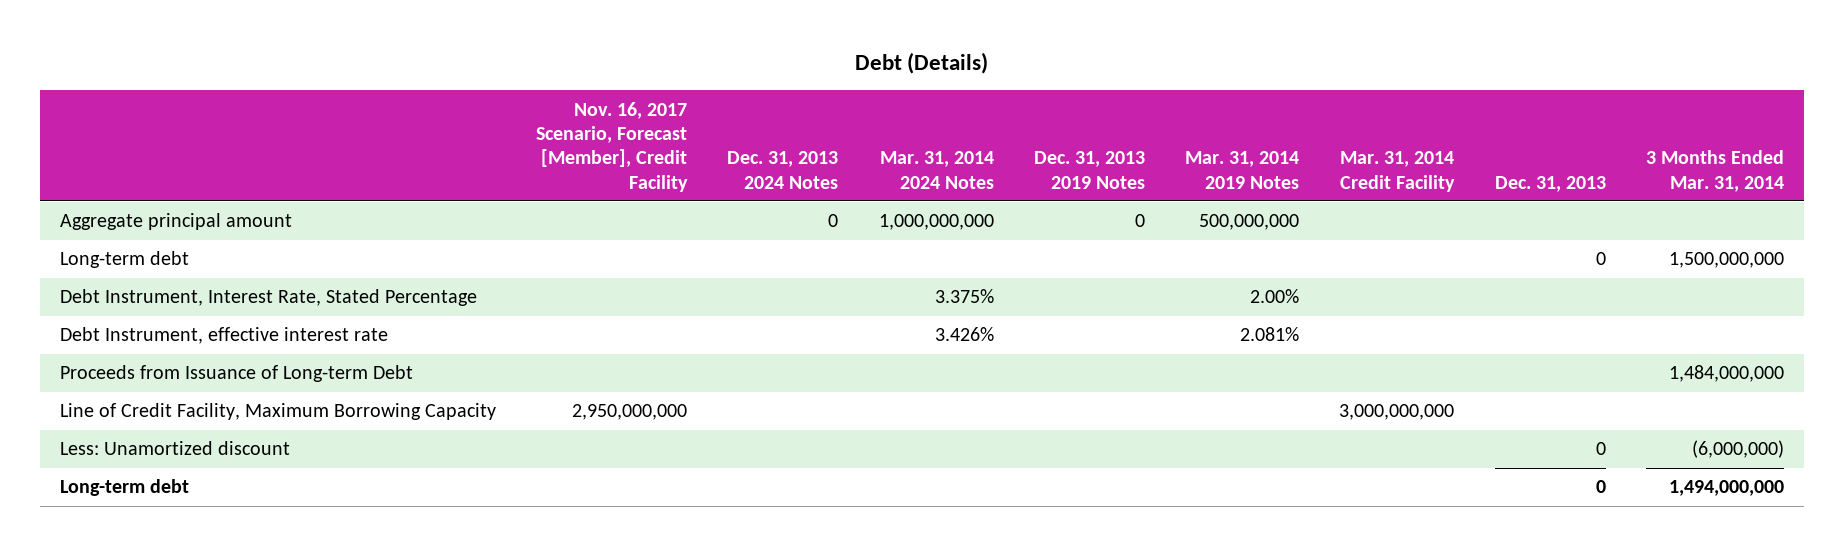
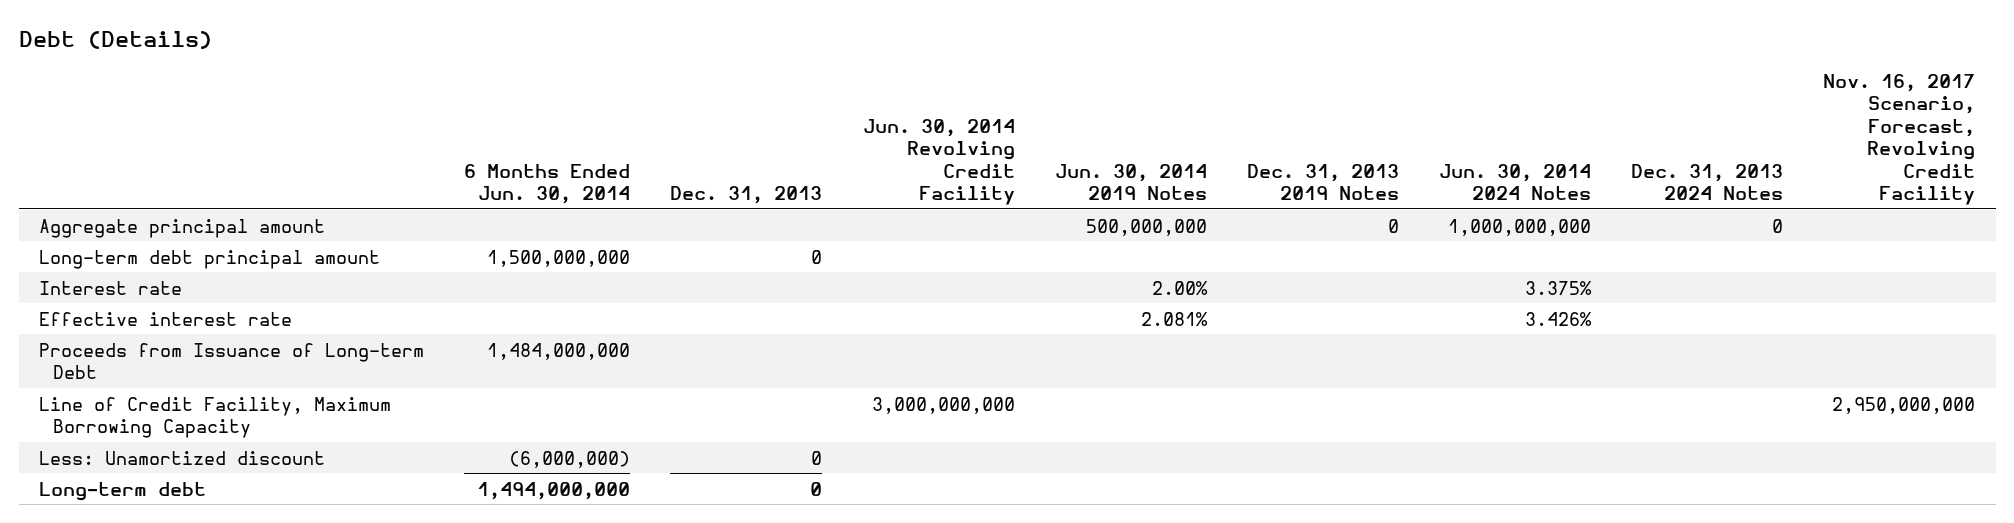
- | Nov. 16, 2017 Scenario, Forecast [Member], Credit Facility | Dec. 31, 2013 2024 Notes | Mar. 31, 2014 2024 Notes | Dec. 31, 2013 2019 Notes | Mar. 31, 2014 2019 Notes | Mar. 31, 2014 Credit Facility | Dec. 31, 2013 | 3 Months Ended Mar. 31, 2014
+ | 6 Months Ended Jun. 30, 2014 | Dec. 31, 2013 | Jun. 30, 2014 Revolving Credit Facility | Jun. 30, 2014 2019 Notes | Dec. 31, 2013 2019 Notes | Jun. 30, 2014 2024 Notes | Dec. 31, 2013 2024 Notes | Nov. 16, 2017 Scenario, Forecast, Revolving Credit Facility
- Long-term debt | | | | | | | 0 | 1,500,000,000
- Debt Instrument, Interest Rate, Stated Percentage | | | 3.375% | | 2.00% | | |
- Debt Instrument, effective interest rate | | | 3.426% | | 2.081% | | |
+ Long-term debt principal amount | 1,500,000,000 | 0 | | | | | |
+ Interest rate | | | | 2.00% | | 3.375% | |
+ Effective interest rate | | | | 2.081% | | 3.426% | |

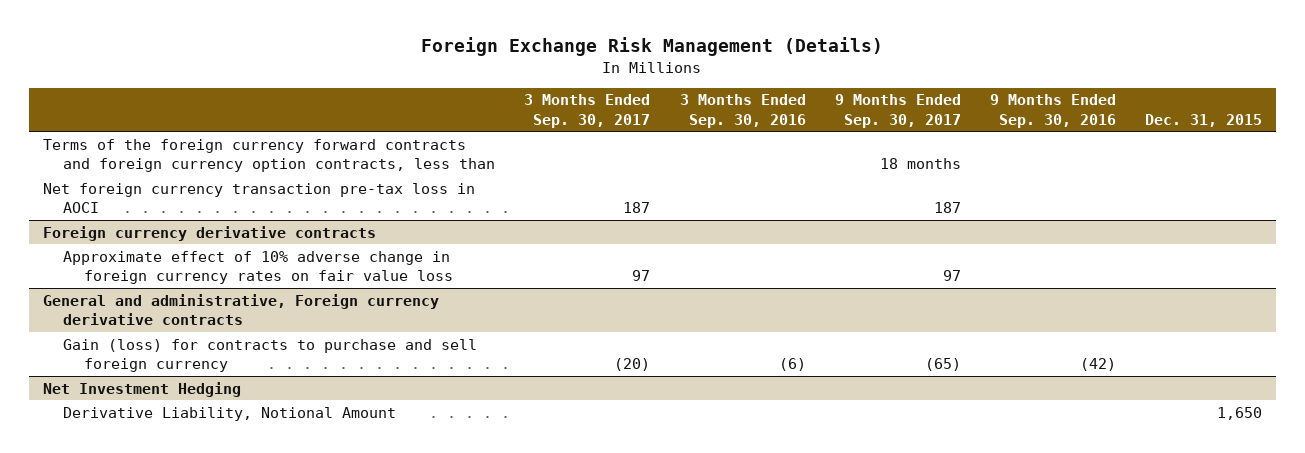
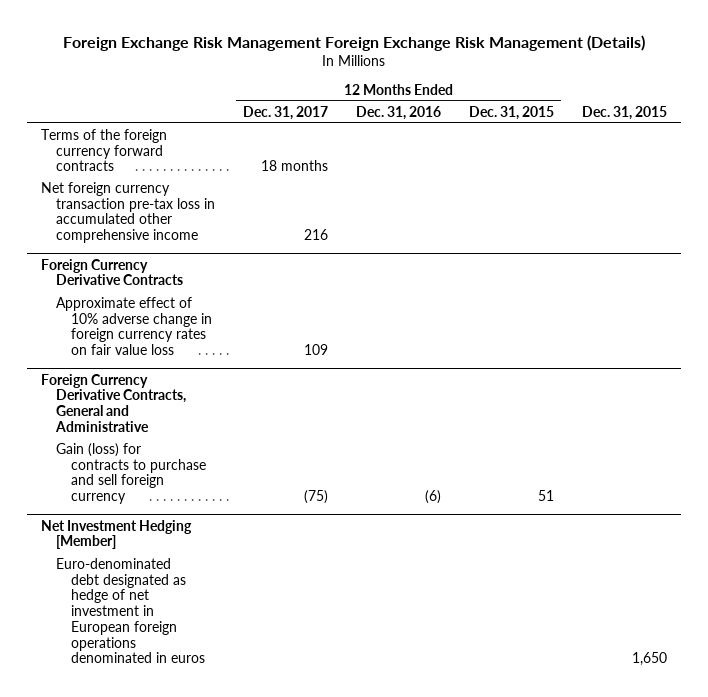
- Foreign Exchange Risk Management (Details)
+ Foreign Exchange Risk Management Foreign Exchange Risk Management (Details)
- | 3 Months Ended Sep. 30, 2017 | 3 Months Ended Sep. 30, 2016 | 9 Months Ended Sep. 30, 2017 | 9 Months Ended Sep. 30, 2016 | Dec. 31, 2015
+ | 12 Months Ended Dec. 31, 2017 | 12 Months Ended Dec. 31, 2016 | 12 Months Ended Dec. 31, 2015 | Dec. 31, 2015
- Terms of the foreign currency forward contracts and foreign currency option contracts, less than | | | 18 months | |
- Net foreign currency transaction pre-tax loss in AOCI | 187 | | 187 | |
- Foreign currency derivative contracts
+ Terms of the foreign currency forward contracts | 18 months | | |
+ Net foreign currency transaction pre-tax loss in accumulated other comprehensive income | 216 | | |
+ Foreign Currency Derivative Contracts
- General and administrative, Foreign currency derivative contracts
+ Foreign Currency Derivative Contracts, General and Administrative
- Net Investment Hedging
- Derivative Liability, Notional Amount | | | | | 1,650
+ Net Investment Hedging [Member]
+ Euro-denominated debt designated as hedge of net investment in European foreign operations denominated in euros | | | | 1,650

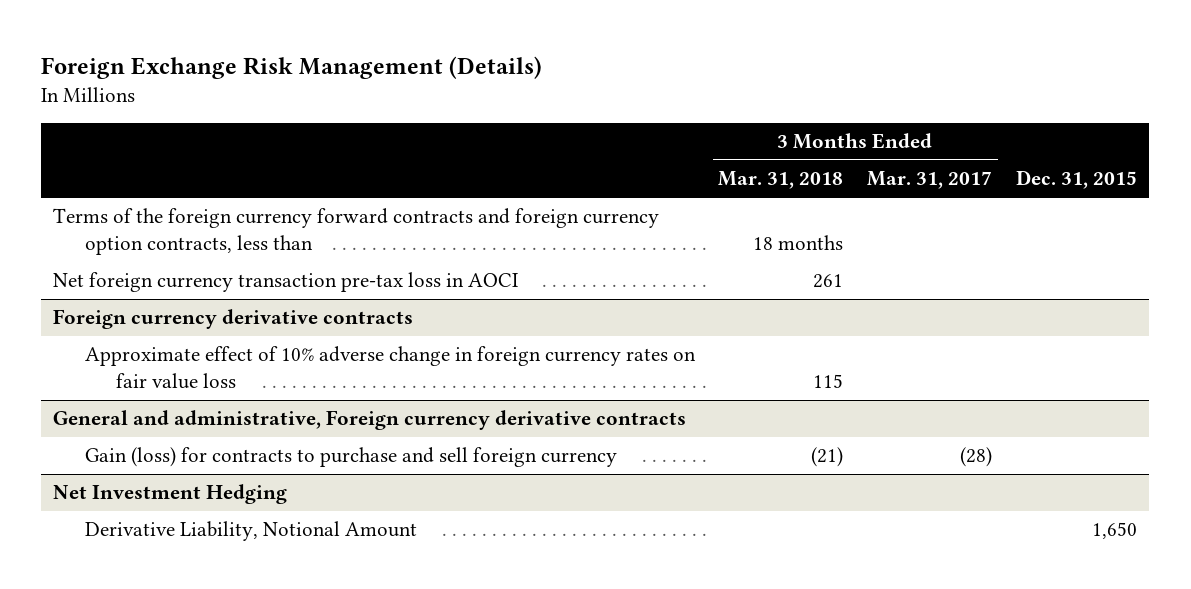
- Foreign Exchange Risk Management Foreign Exchange Risk Management (Details)
+ Foreign Exchange Risk Management (Details)
- | 12 Months Ended Dec. 31, 2017 | 12 Months Ended Dec. 31, 2016 | 12 Months Ended Dec. 31, 2015 | Dec. 31, 2015
+ | 3 Months Ended Mar. 31, 2018 | 3 Months Ended Mar. 31, 2017 | Dec. 31, 2015
- Terms of the foreign currency forward contracts | 18 months | | |
- Net foreign currency transaction pre-tax loss in accumulated other comprehensive income | 216 | | |
- Foreign Currency Derivative Contracts
+ Terms of the foreign currency forward contracts and foreign currency option contracts, less than | 18 months | |
+ Net foreign currency transaction pre-tax loss in AOCI | 261 | |
+ Foreign currency derivative contracts
- Foreign Currency Derivative Contracts, General and Administrative
+ General and administrative, Foreign currency derivative contracts
- Net Investment Hedging [Member]
- Euro-denominated debt designated as hedge of net investment in European foreign operations denominated in euros | | | | 1,650
+ Net Investment Hedging
+ Derivative Liability, Notional Amount | | | 1,650

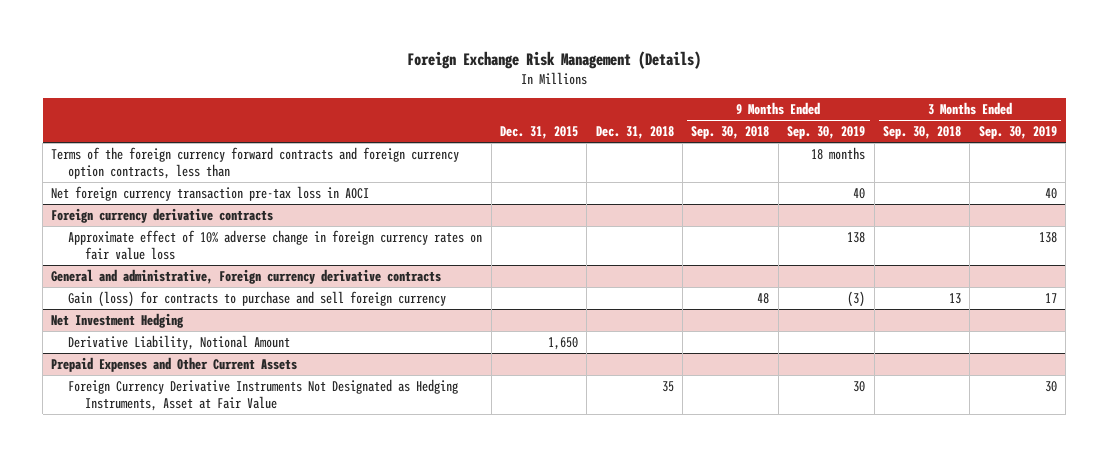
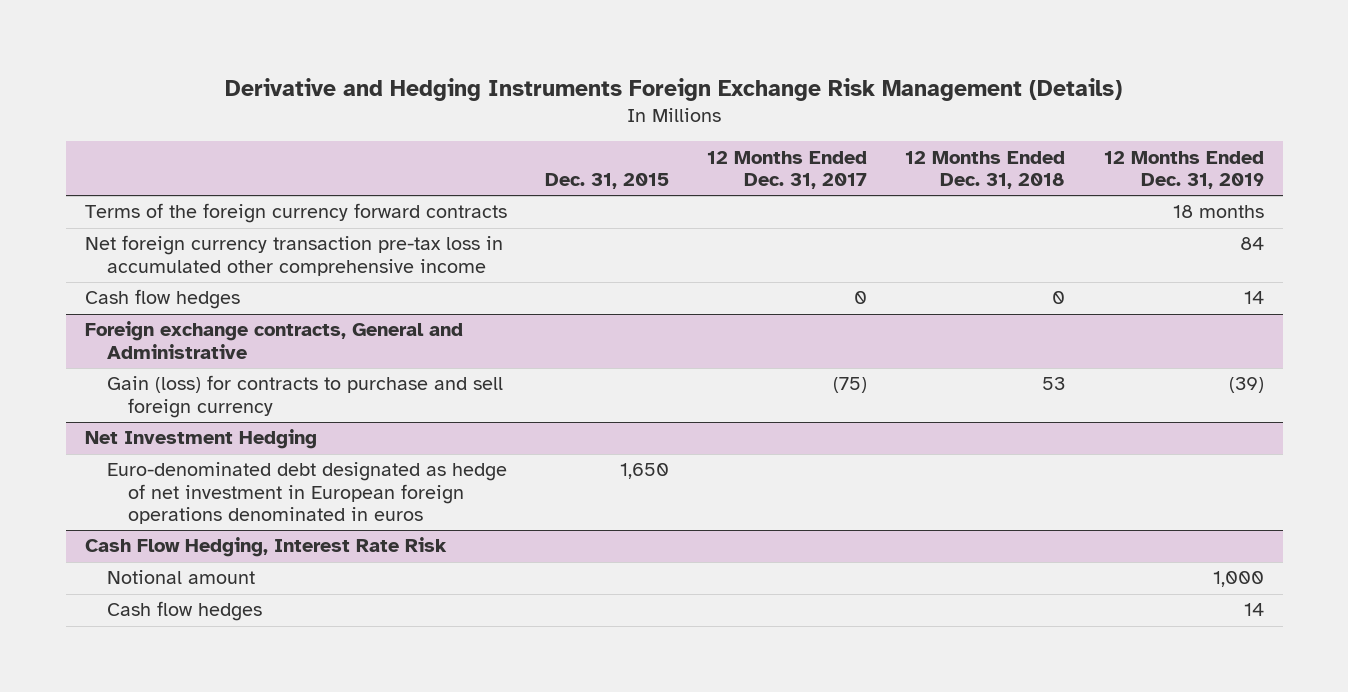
- Foreign Exchange Risk Management (Details)
+ Derivative and Hedging Instruments Foreign Exchange Risk Management (Details)
- | Dec. 31, 2015 | Dec. 31, 2018 | 9 Months Ended Sep. 30, 2018 | 9 Months Ended Sep. 30, 2019 | 3 Months Ended Sep. 30, 2018 | 3 Months Ended Sep. 30, 2019
+ | Dec. 31, 2015 | 12 Months Ended Dec. 31, 2017 | 12 Months Ended Dec. 31, 2018 | 12 Months Ended Dec. 31, 2019
- Terms of the foreign currency forward contracts and foreign currency option contracts, less than | | | | 18 months | |
- Net foreign currency transaction pre-tax loss in AOCI | | | | 40 | | 40
- Foreign currency derivative contracts
- Approximate effect of 10% adverse change in foreign currency rates on fair value loss | | | | 138 | | 138
- General and administrative, Foreign currency derivative contracts
+ Terms of the foreign currency forward contracts | | | | 18 months
+ Net foreign currency transaction pre-tax loss in accumulated other comprehensive income | | | | 84
+ Cash flow hedges | | 0 | 0 | 14
+ Foreign exchange contracts, General and Administrative
@ Net Investment Hedging
- Derivative Liability, Notional Amount | 1,650 | | | | |
- Prepaid Expenses and Other Current Assets
- Foreign Currency Derivative Instruments Not Designated as Hedging Instruments, Asset at Fair Value | | 35 | | 30 | | 30
@ Net Investment Hedging
+ Euro-denominated debt designated as hedge of net investment in European foreign operations denominated in euros | 1,650 | | |
+ Cash Flow Hedging, Interest Rate Risk
+ Notional amount | | | | 1,000
+ Cash flow hedges | | | | 14

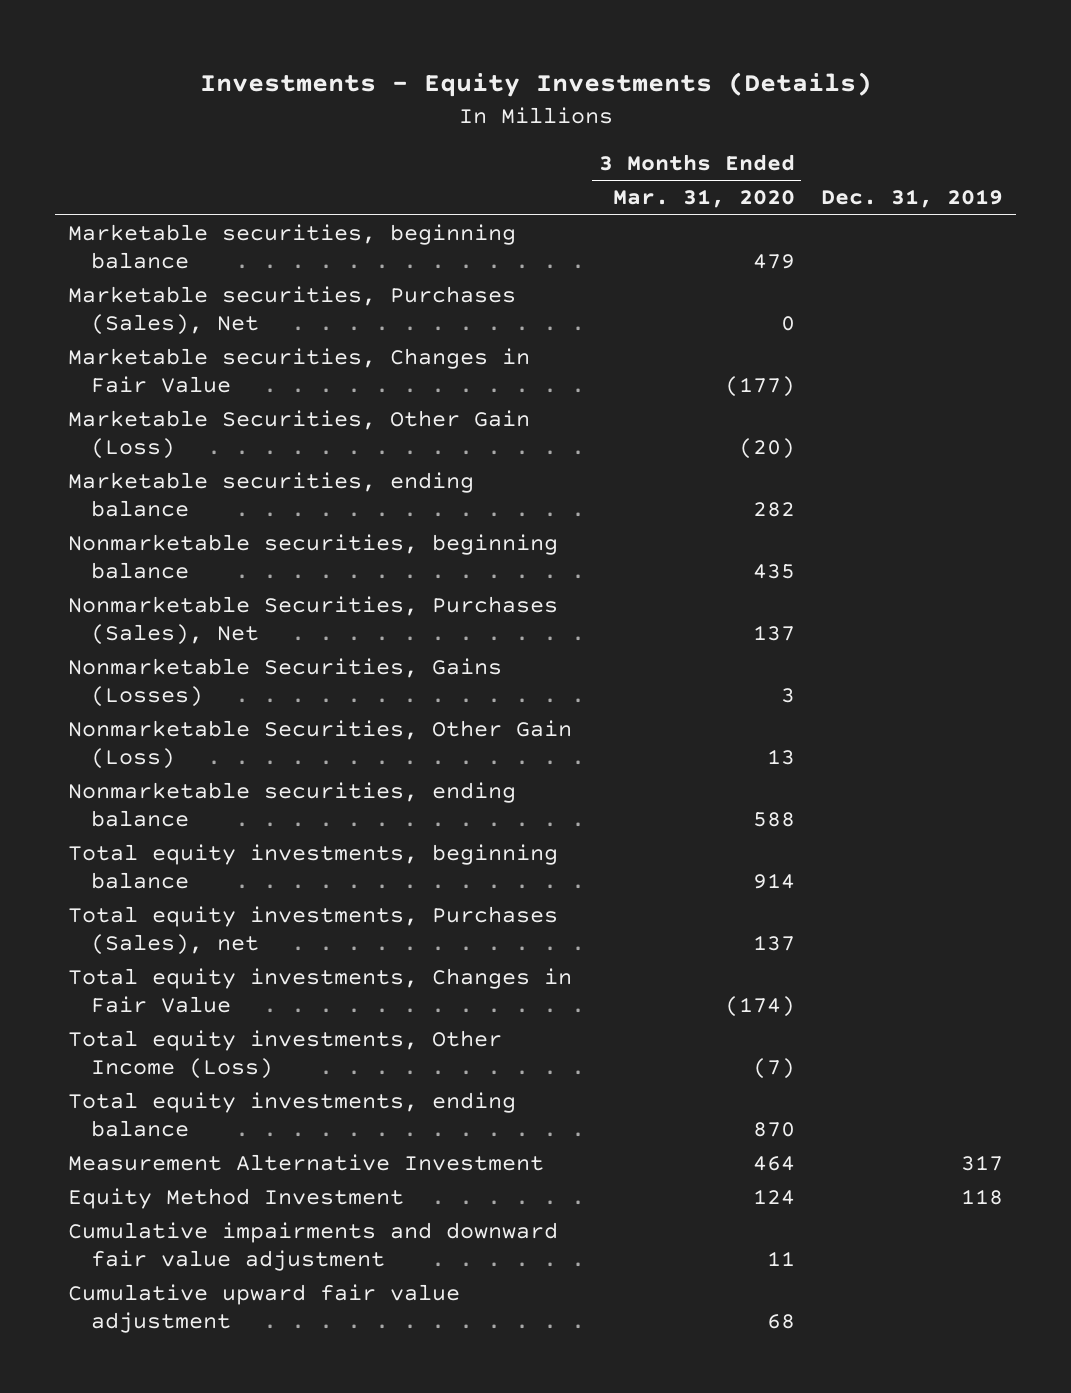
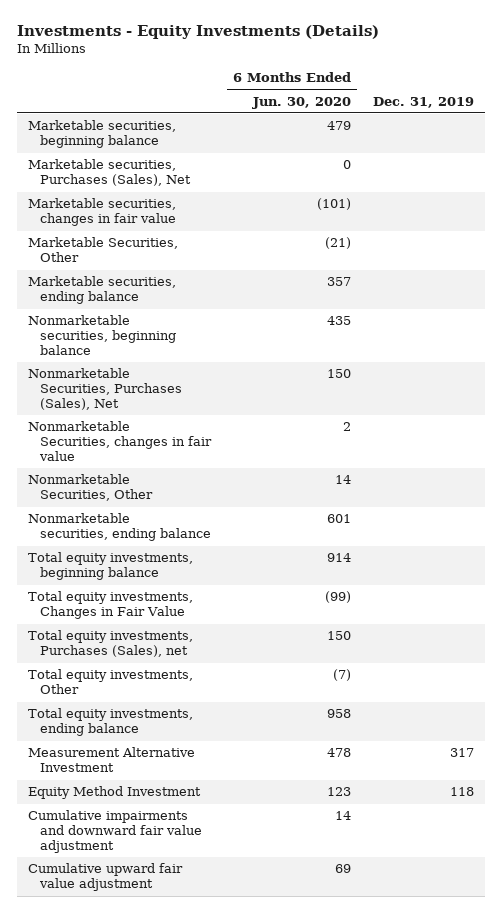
- | 3 Months Ended Mar. 31, 2020 | Dec. 31, 2019
+ | 6 Months Ended Jun. 30, 2020 | Dec. 31, 2019
- Marketable securities, Changes in Fair Value | (177) |
- Marketable Securities, Other Gain (Loss) | (20) |
+ Marketable securities, changes in fair value | (101) |
+ Marketable Securities, Other | (21) |
- Nonmarketable Securities, Gains (Losses) | 3 |
- Nonmarketable Securities, Other Gain (Loss) | 13 |
+ Nonmarketable Securities, changes in fair value | 2 |
+ Nonmarketable Securities, Other | 14 |
- Total equity investments, Other Income (Loss) | (7) |
moved down: Total equity investments, Purchases (Sales), net | 150 |
+ Total equity investments, Other | (7) |

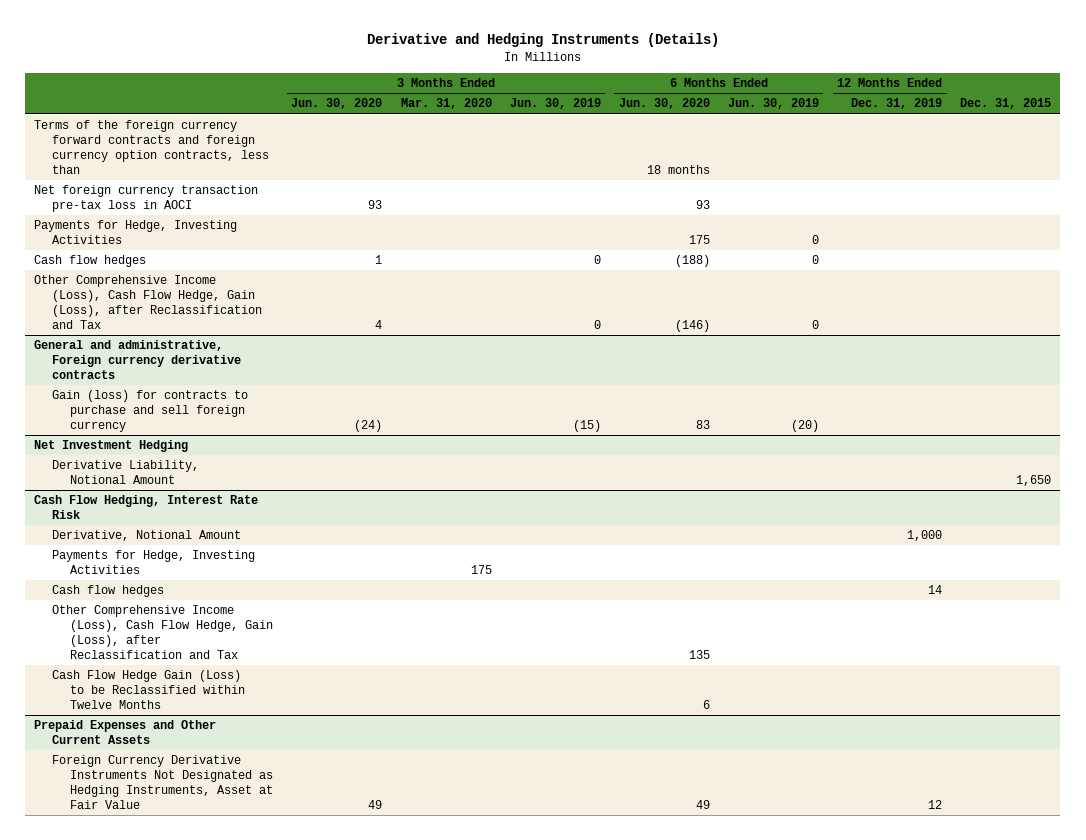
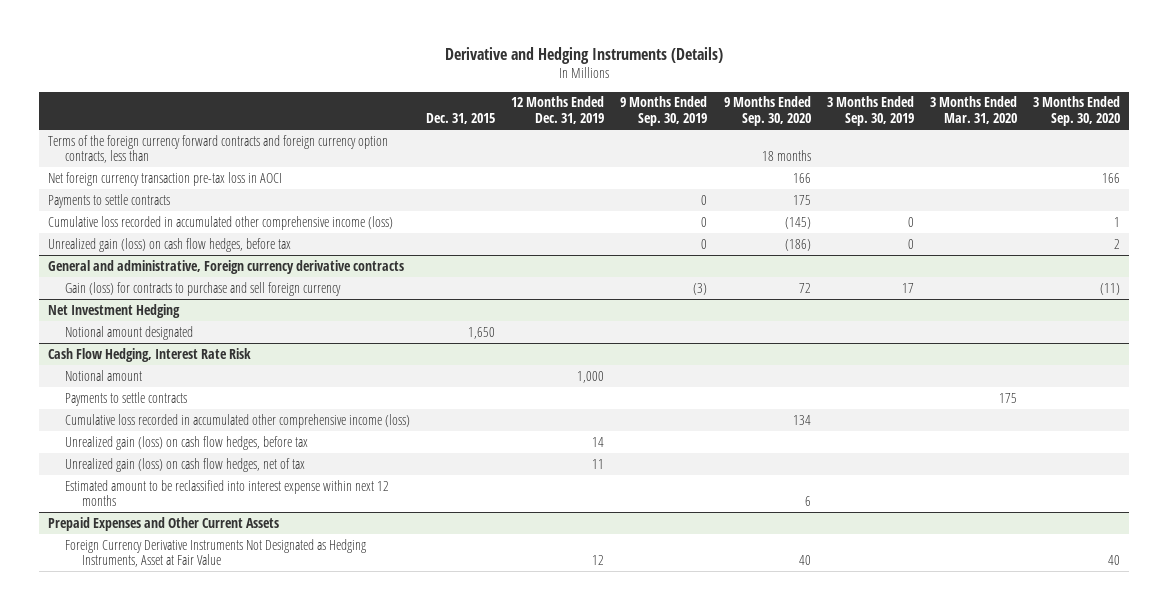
- | 3 Months Ended Jun. 30, 2020 | 3 Months Ended Mar. 31, 2020 | 3 Months Ended Jun. 30, 2019 | 6 Months Ended Jun. 30, 2020 | 6 Months Ended Jun. 30, 2019 | 12 Months Ended Dec. 31, 2019 | Dec. 31, 2015
+ | Dec. 31, 2015 | 12 Months Ended Dec. 31, 2019 | 9 Months Ended Sep. 30, 2019 | 9 Months Ended Sep. 30, 2020 | 3 Months Ended Sep. 30, 2019 | 3 Months Ended Mar. 31, 2020 | 3 Months Ended Sep. 30, 2020
- Payments for Hedge, Investing Activities | | | | 175 | 0 | |
- Cash flow hedges | 1 | | 0 | (188) | 0 | |
- Other Comprehensive Income (Loss), Cash Flow Hedge, Gain (Loss), after Reclassification and Tax | 4 | | 0 | (146) | 0 | |
+ Payments to settle contracts | | | 0 | 175 | | |
+ Cumulative loss recorded in accumulated other comprehensive income (loss) | | | 0 | (145) | 0 | | 1
+ Unrealized gain (loss) on cash flow hedges, before tax | | | 0 | (186) | 0 | | 2
@ Net Investment Hedging
- Derivative Liability, Notional Amount | | | | | | | 1,650
+ Notional amount designated | 1,650 | | | | | |
@ Cash Flow Hedging, Interest Rate Risk
- Derivative, Notional Amount | | | | | | 1,000 |
- Payments for Hedge, Investing Activities | | 175 | | | | |
- Cash flow hedges | | | | | | 14 |
- Other Comprehensive Income (Loss), Cash Flow Hedge, Gain (Loss), after Reclassification and Tax | | | | 135 | | |
- Cash Flow Hedge Gain (Loss) to be Reclassified within Twelve Months | | | | 6 | | |
+ Notional amount | | 1,000 | | | | |
+ Payments to settle contracts | | | | | | 175 |
+ Cumulative loss recorded in accumulated other comprehensive income (loss) | | | | 134 | | |
+ Unrealized gain (loss) on cash flow hedges, before tax | | 14 | | | | |
+ Unrealized gain (loss) on cash flow hedges, net of tax | | 11 | | | | |
+ Estimated amount to be reclassified into interest expense within next 12 months | | | | 6 | | |

